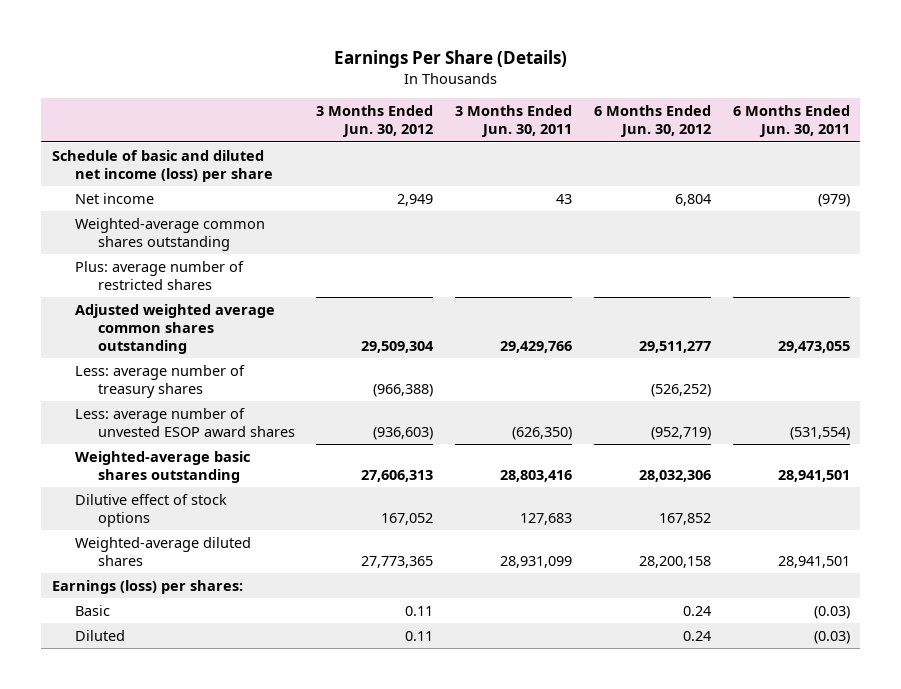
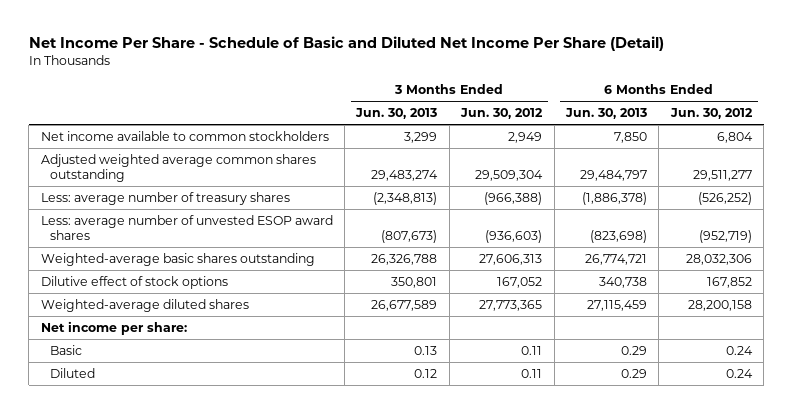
- Earnings Per Share (Details)
+ Net Income Per Share - Schedule of Basic and Diluted Net Income Per Share (Detail)
- | 3 Months Ended Jun. 30, 2012 | 3 Months Ended Jun. 30, 2011 | 6 Months Ended Jun. 30, 2012 | 6 Months Ended Jun. 30, 2011
+ | 3 Months Ended Jun. 30, 2013 | 3 Months Ended Jun. 30, 2012 | 6 Months Ended Jun. 30, 2013 | 6 Months Ended Jun. 30, 2012
- Schedule of basic and diluted net income (loss) per share
- Net income | 2,949 | 43 | 6,804 | (979)
- Weighted-average common shares outstanding
- Plus: average number of restricted shares
+ Net income available to common stockholders | 3,299 | 2,949 | 7,850 | 6,804
- Earnings (loss) per shares:
+ Net income per share:

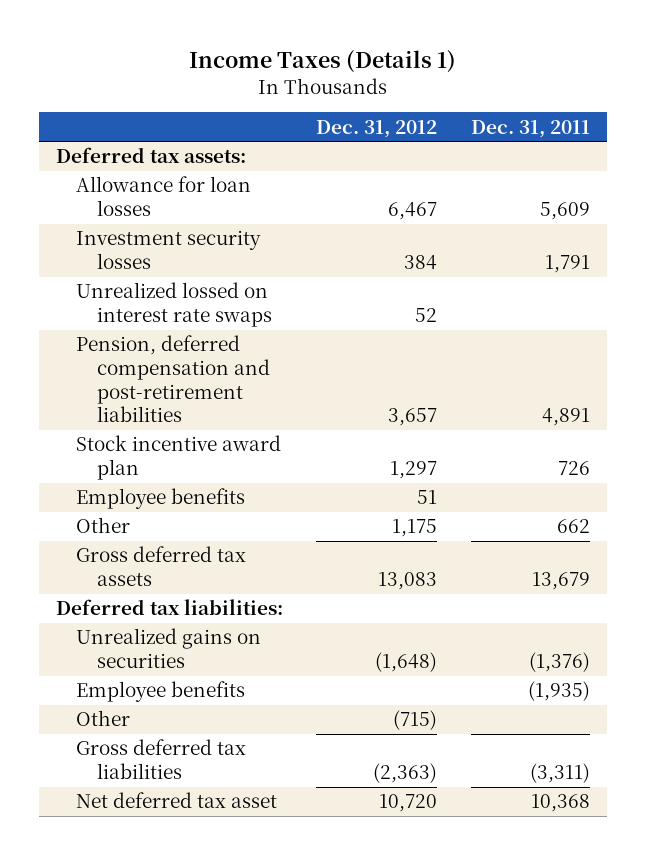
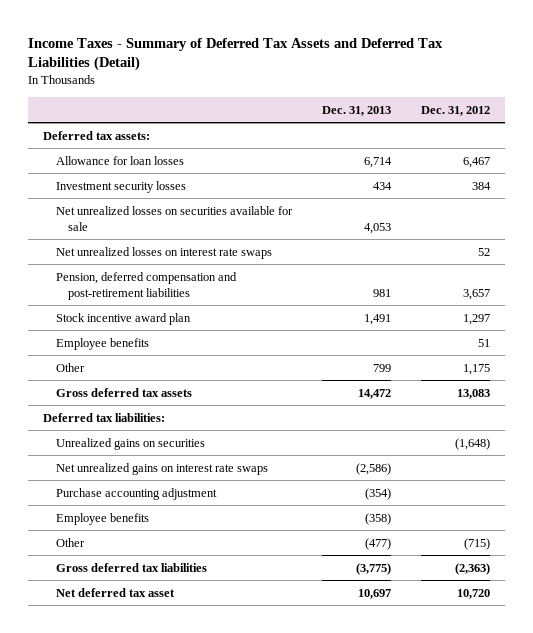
- Income Taxes (Details 1)
+ Income Taxes - Summary of Deferred Tax Assets and Deferred Tax Liabilities (Detail)
- | Dec. 31, 2012 | Dec. 31, 2011
+ | Dec. 31, 2013 | Dec. 31, 2012
- Unrealized lossed on interest rate swaps | 52 |
+ Net unrealized losses on securities available for sale | 4,053 |
+ Net unrealized losses on interest rate swaps | | 52
+ Net unrealized gains on interest rate swaps | (2,586) |
+ Purchase accounting adjustment | (354) |

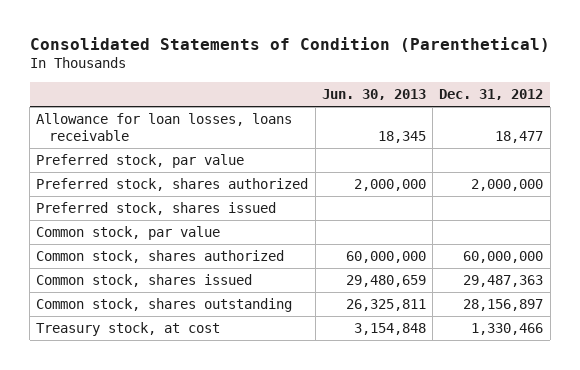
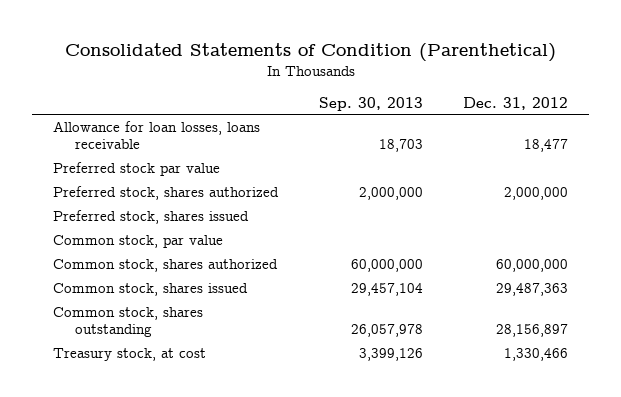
- | Jun. 30, 2013 | Dec. 31, 2012
+ | Sep. 30, 2013 | Dec. 31, 2012
- Preferred stock, par value
+ Preferred stock par value

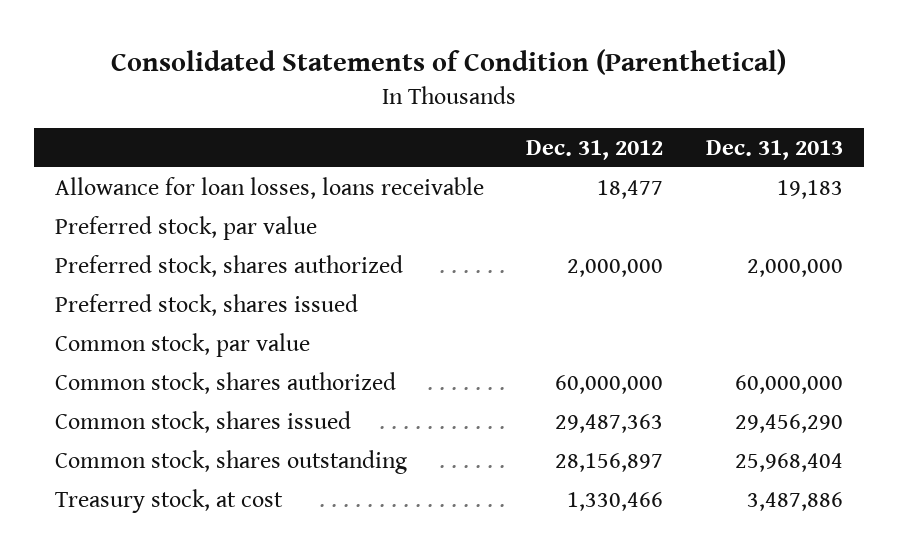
- | Sep. 30, 2013 | Dec. 31, 2012
+ | Dec. 31, 2012 | Dec. 31, 2013
- Preferred stock par value
+ Preferred stock, par value

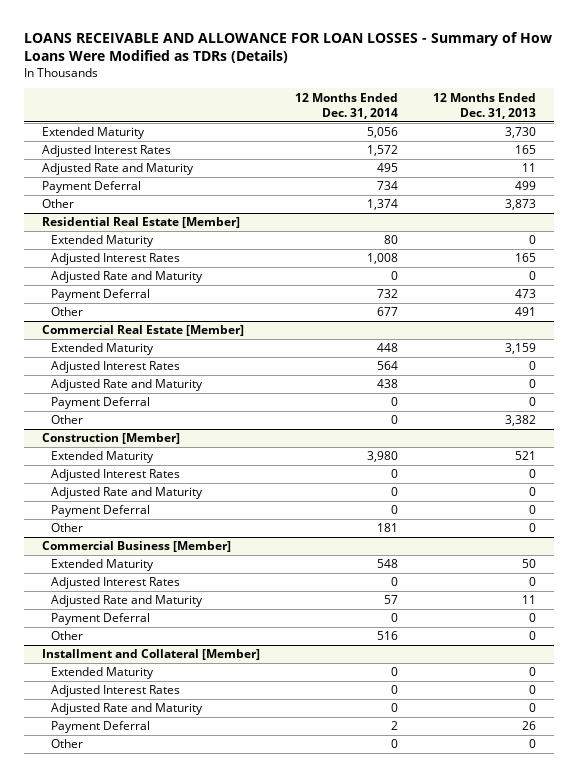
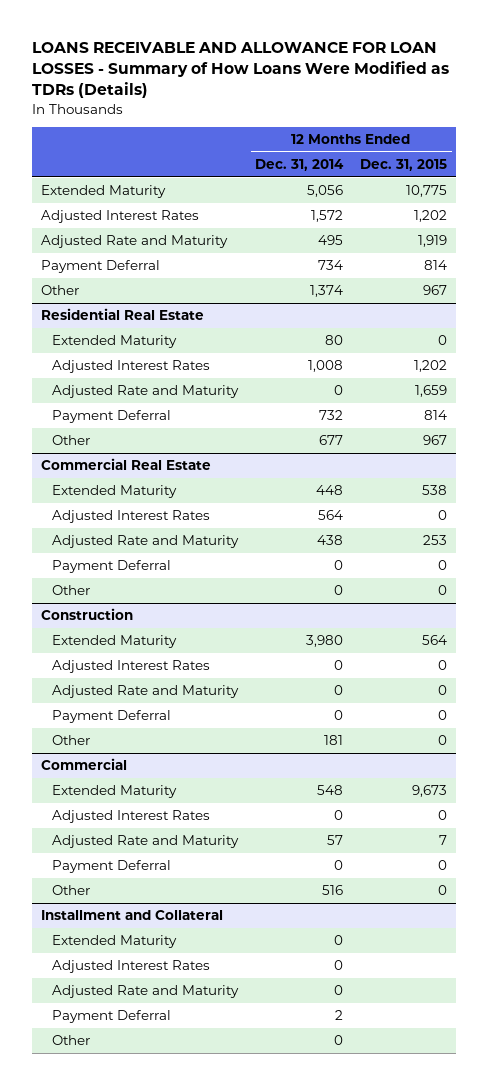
- | 12 Months Ended Dec. 31, 2014 | 12 Months Ended Dec. 31, 2013
+ | 12 Months Ended Dec. 31, 2014 | 12 Months Ended Dec. 31, 2015
- Residential Real Estate [Member]
+ Residential Real Estate
- Commercial Real Estate [Member]
+ Commercial Real Estate
- Construction [Member]
+ Construction
- Commercial Business [Member]
+ Commercial
- Installment and Collateral [Member]
+ Installment and Collateral

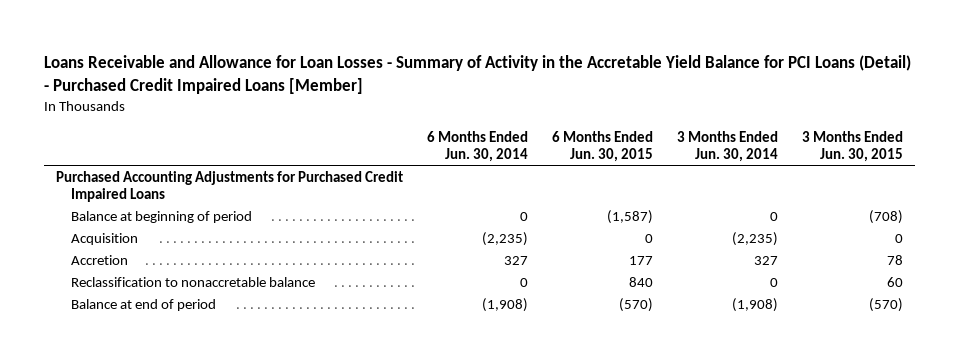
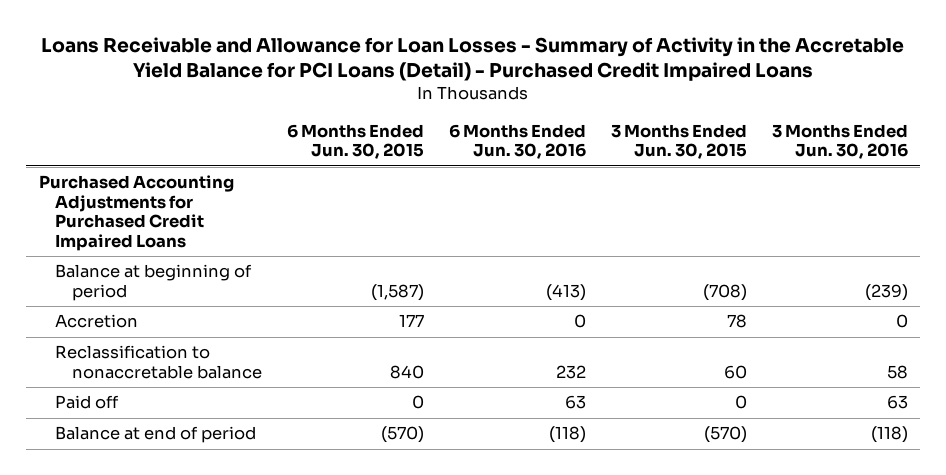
- Loans Receivable and Allowance for Loan Losses - Summary of Activity in the Accretable Yield Balance for PCI Loans (Detail) - Purchased Credit Impaired Loans [Member]
+ Loans Receivable and Allowance for Loan Losses - Summary of Activity in the Accretable Yield Balance for PCI Loans (Detail) - Purchased Credit Impaired Loans
- | 6 Months Ended Jun. 30, 2014 | 6 Months Ended Jun. 30, 2015 | 3 Months Ended Jun. 30, 2014 | 3 Months Ended Jun. 30, 2015
+ | 6 Months Ended Jun. 30, 2015 | 6 Months Ended Jun. 30, 2016 | 3 Months Ended Jun. 30, 2015 | 3 Months Ended Jun. 30, 2016
- Acquisition | (2,235) | 0 | (2,235) | 0
+ Paid off | 0 | 63 | 0 | 63

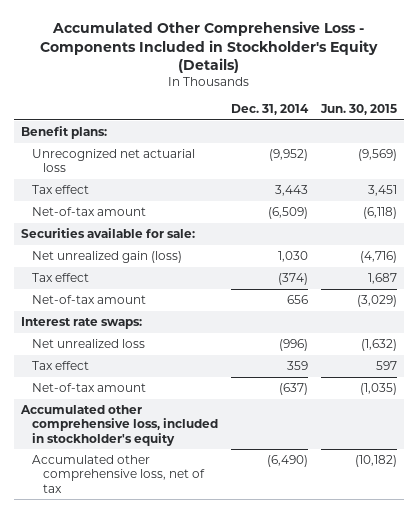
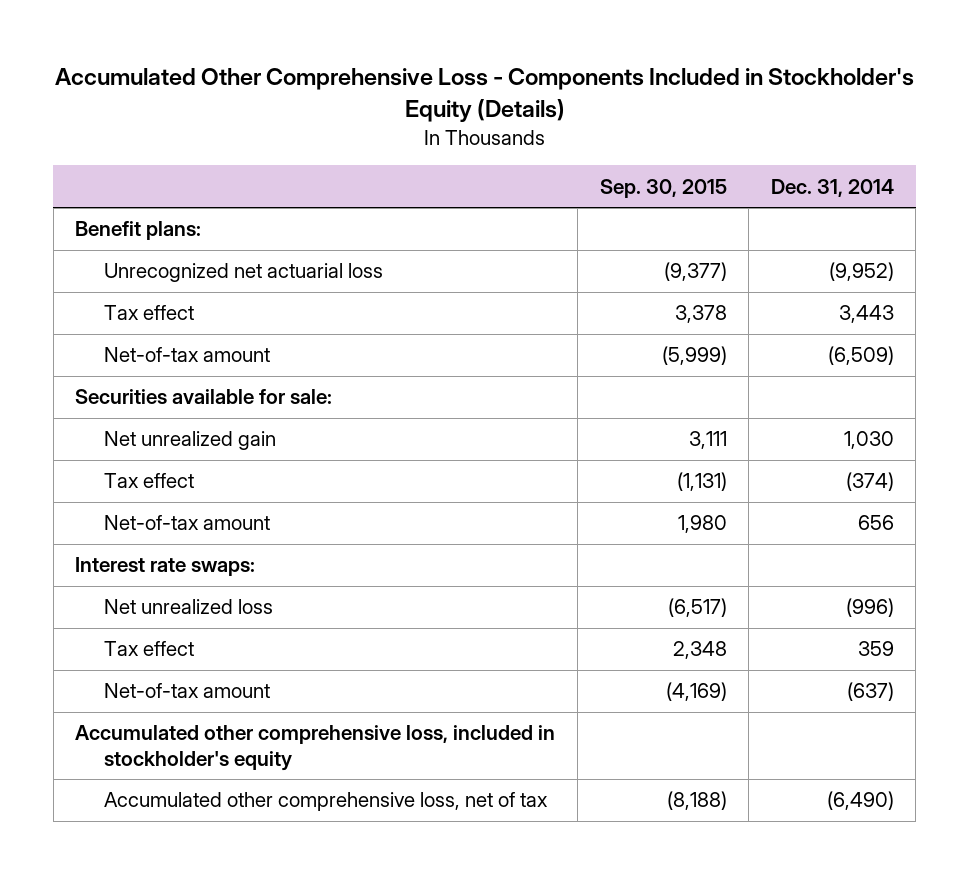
- | Dec. 31, 2014 | Jun. 30, 2015
+ | Sep. 30, 2015 | Dec. 31, 2014
- Net unrealized gain (loss) | 1,030 | (4,716)
+ Net unrealized gain | 3,111 | 1,030

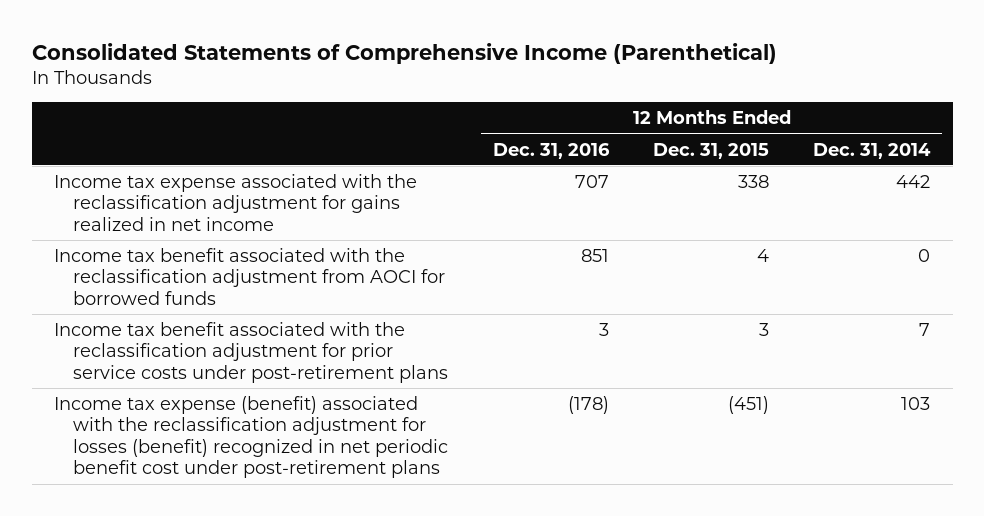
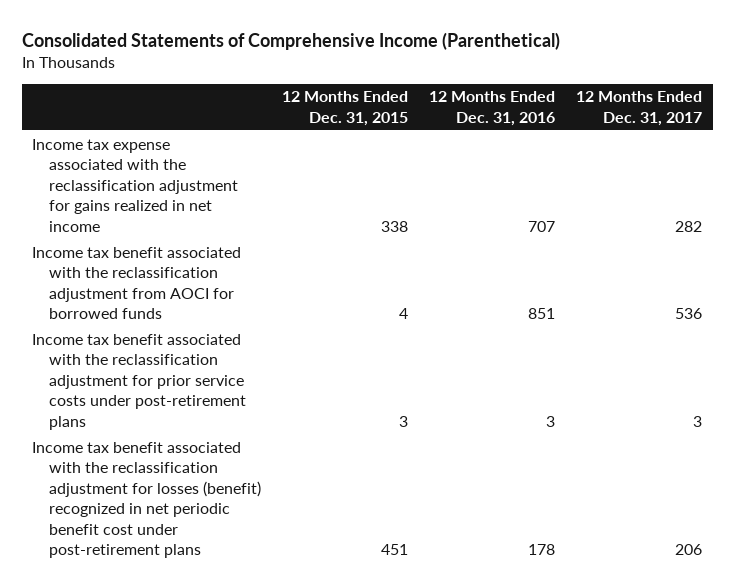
- | 12 Months Ended Dec. 31, 2016 | 12 Months Ended Dec. 31, 2015 | 12 Months Ended Dec. 31, 2014
+ | 12 Months Ended Dec. 31, 2015 | 12 Months Ended Dec. 31, 2016 | 12 Months Ended Dec. 31, 2017
- Income tax expense (benefit) associated with the reclassification adjustment for losses (benefit) recognized in net periodic benefit cost under post-retirement plans | (178) | (451) | 103
+ Income tax benefit associated with the reclassification adjustment for losses (benefit) recognized in net periodic benefit cost under post-retirement plans | 451 | 178 | 206

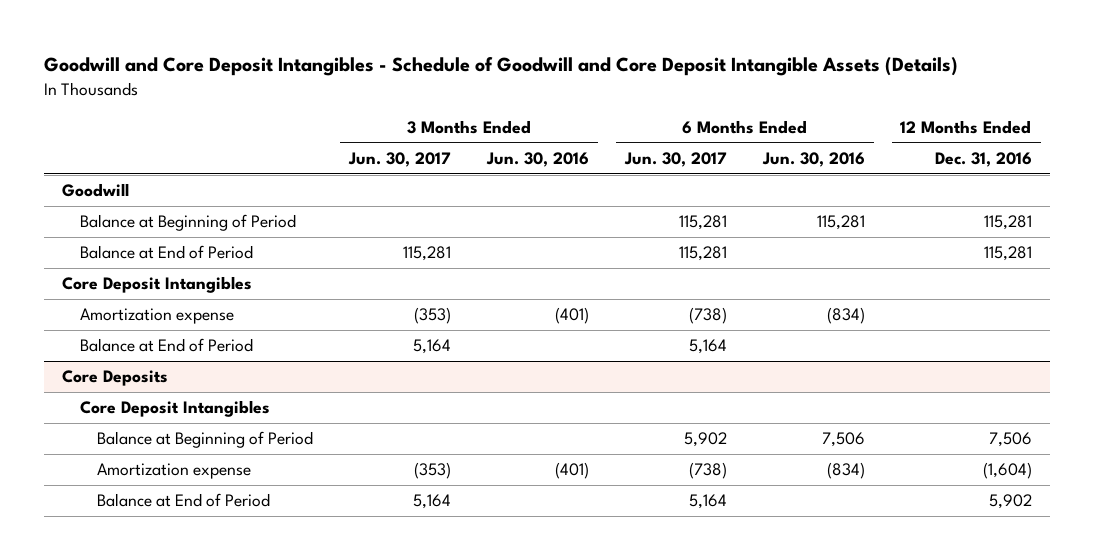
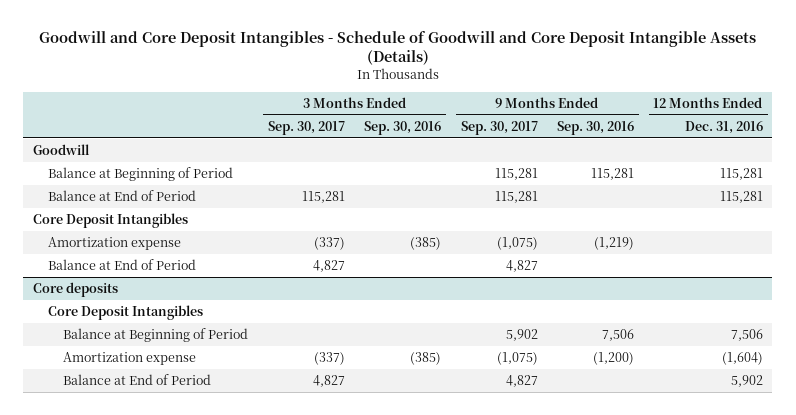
- | 3 Months Ended Jun. 30, 2017 | 3 Months Ended Jun. 30, 2016 | 6 Months Ended Jun. 30, 2017 | 6 Months Ended Jun. 30, 2016 | 12 Months Ended Dec. 31, 2016
+ | 3 Months Ended Sep. 30, 2017 | 3 Months Ended Sep. 30, 2016 | 9 Months Ended Sep. 30, 2017 | 9 Months Ended Sep. 30, 2016 | 12 Months Ended Dec. 31, 2016
- Core Deposits
+ Core deposits

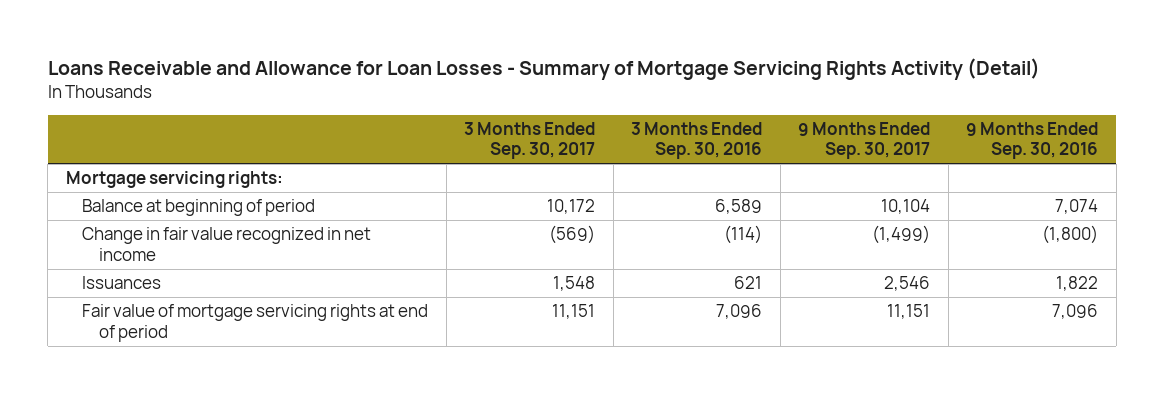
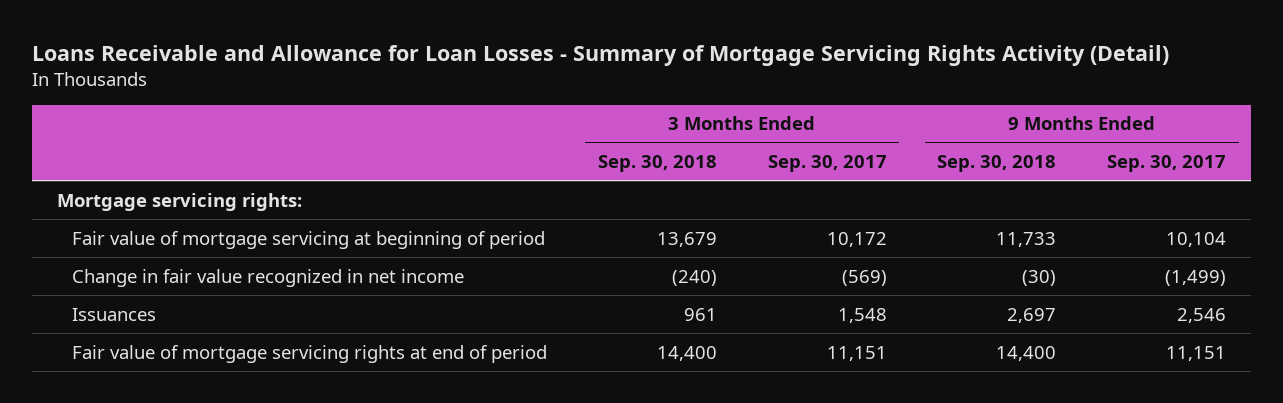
- | 3 Months Ended Sep. 30, 2017 | 3 Months Ended Sep. 30, 2016 | 9 Months Ended Sep. 30, 2017 | 9 Months Ended Sep. 30, 2016
+ | 3 Months Ended Sep. 30, 2018 | 3 Months Ended Sep. 30, 2017 | 9 Months Ended Sep. 30, 2018 | 9 Months Ended Sep. 30, 2017
- Balance at beginning of period | 10,172 | 6,589 | 10,104 | 7,074
+ Fair value of mortgage servicing at beginning of period | 13,679 | 10,172 | 11,733 | 10,104

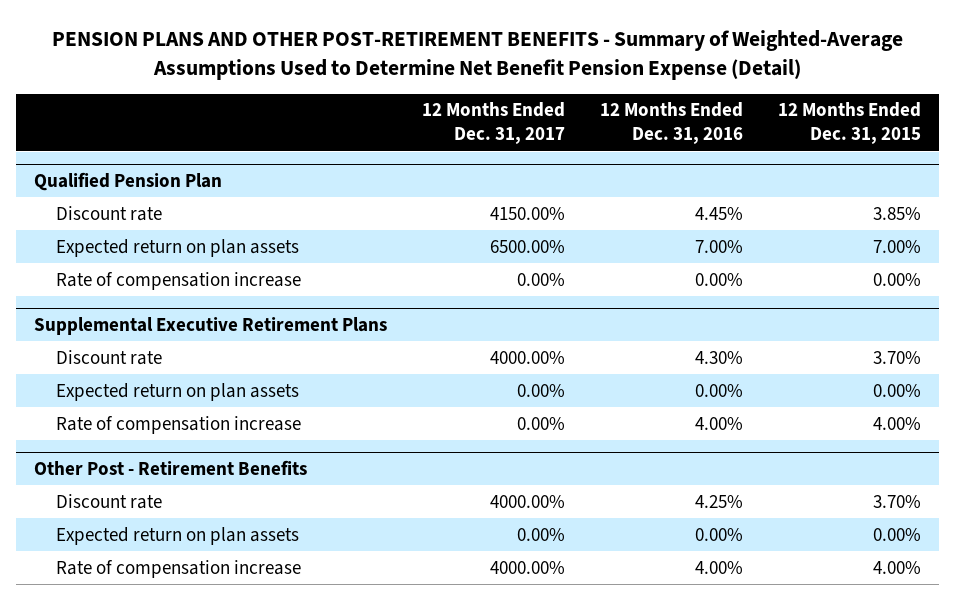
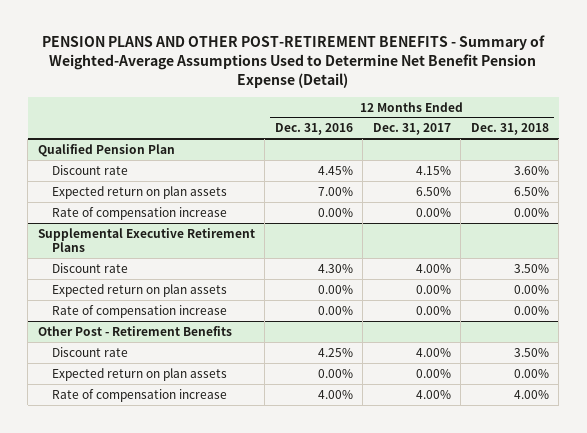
- | 12 Months Ended Dec. 31, 2017 | 12 Months Ended Dec. 31, 2016 | 12 Months Ended Dec. 31, 2015
+ | 12 Months Ended Dec. 31, 2016 | 12 Months Ended Dec. 31, 2017 | 12 Months Ended Dec. 31, 2018
@ Qualified Pension Plan
- Discount rate | 4150.00% | 4.45% | 3.85%
- Expected return on plan assets | 6500.00% | 7.00% | 7.00%
+ Discount rate | 4.45% | 4.15% | 3.60%
+ Expected return on plan assets | 7.00% | 6.50% | 6.50%
@ Supplemental Executive Retirement Plans
- Discount rate | 4000.00% | 4.30% | 3.70%
+ Discount rate | 4.30% | 4.00% | 3.50%
- Rate of compensation increase | 0.00% | 4.00% | 4.00%
+ Rate of compensation increase | 0.00% | 0.00% | 0.00%
@ Other Post - Retirement Benefits
- Discount rate | 4000.00% | 4.25% | 3.70%
+ Discount rate | 4.25% | 4.00% | 3.50%
- Rate of compensation increase | 4000.00% | 4.00% | 4.00%
+ Rate of compensation increase | 4.00% | 4.00% | 4.00%

